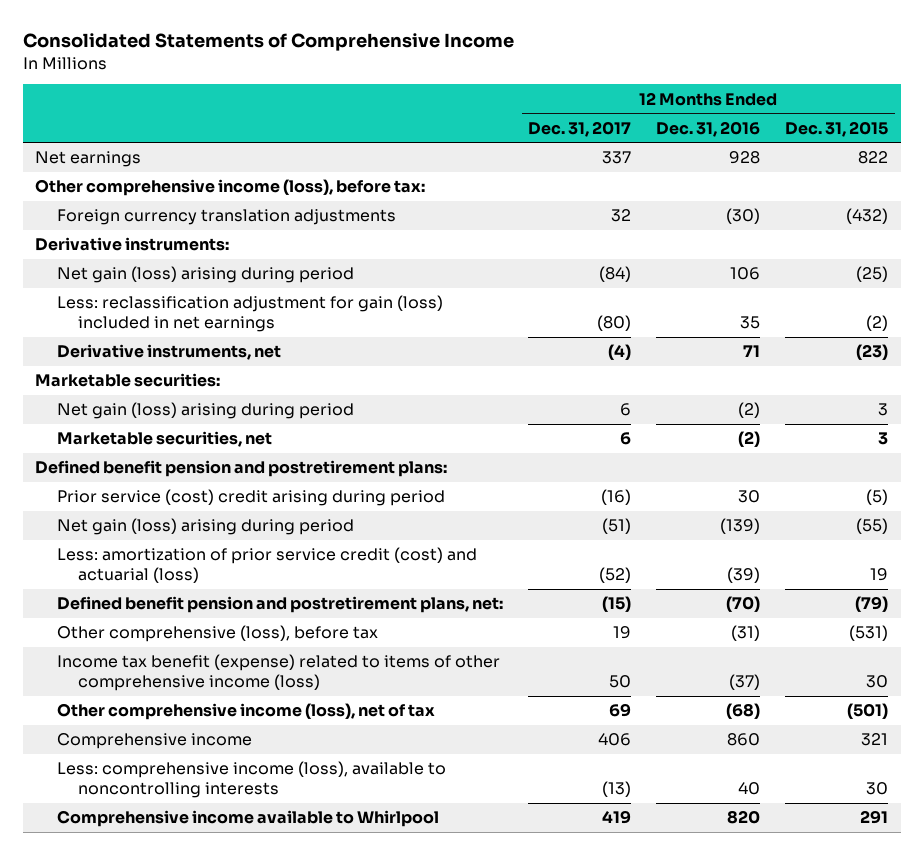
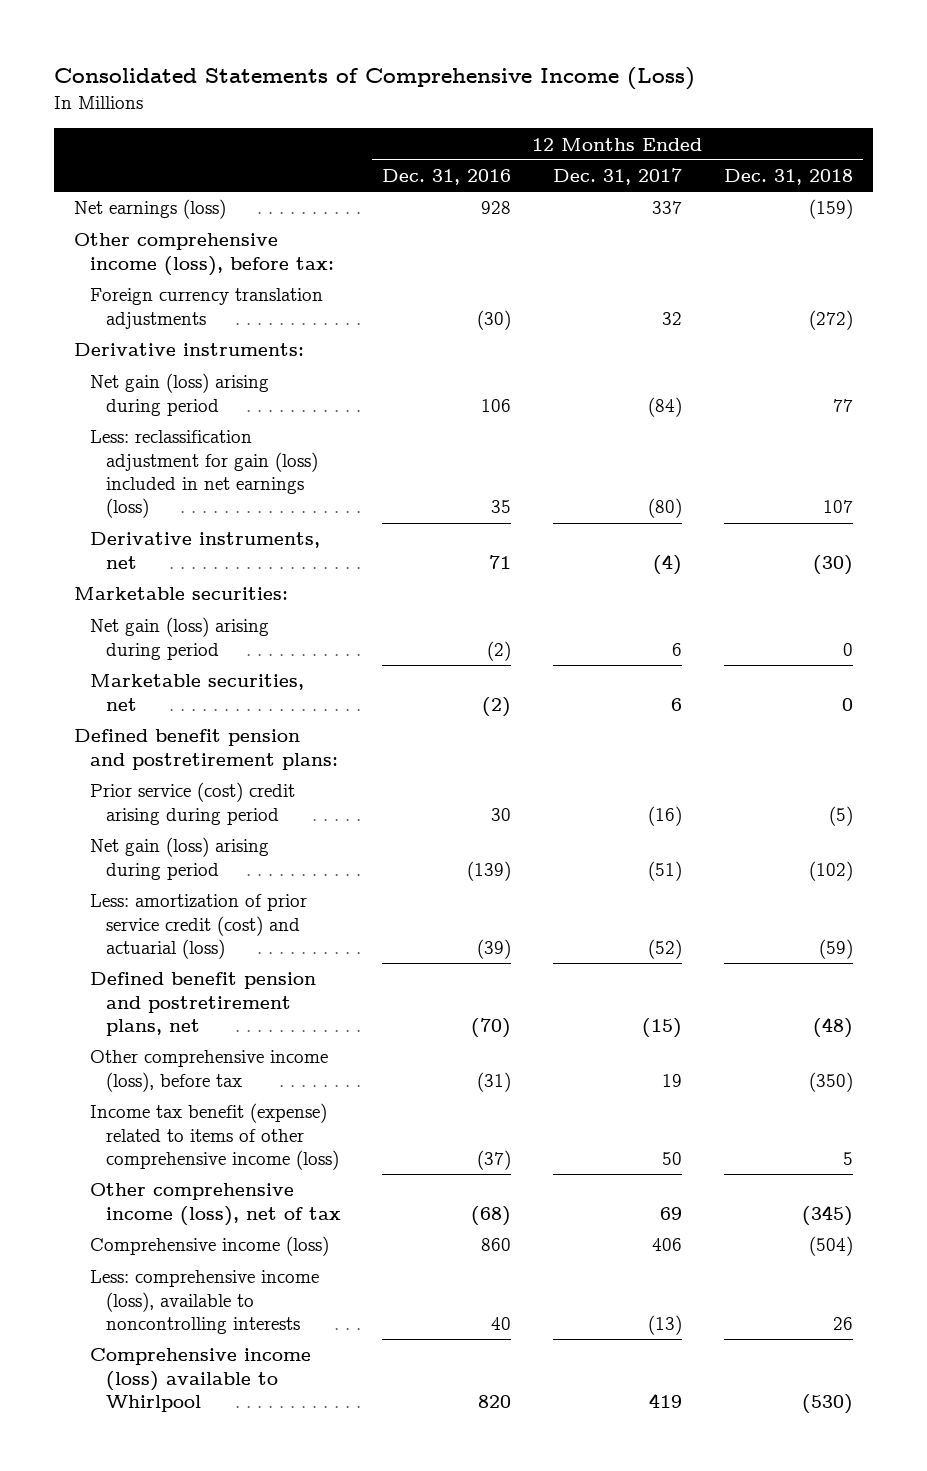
- Consolidated Statements of Comprehensive Income
+ Consolidated Statements of Comprehensive Income (Loss)
- | 12 Months Ended Dec. 31, 2017 | 12 Months Ended Dec. 31, 2016 | 12 Months Ended Dec. 31, 2015
+ | 12 Months Ended Dec. 31, 2016 | 12 Months Ended Dec. 31, 2017 | 12 Months Ended Dec. 31, 2018
- Net earnings | 337 | 928 | 822
+ Net earnings (loss) | 928 | 337 | (159)
- Less: reclassification adjustment for gain (loss) included in net earnings | (80) | 35 | (2)
+ Less: reclassification adjustment for gain (loss) included in net earnings (loss) | 35 | (80) | 107
- Defined benefit pension and postretirement plans, net: | (15) | (70) | (79)
- Other comprehensive (loss), before tax | 19 | (31) | (531)
+ Defined benefit pension and postretirement plans, net | (70) | (15) | (48)
+ Other comprehensive income (loss), before tax | (31) | 19 | (350)
- Comprehensive income | 406 | 860 | 321
+ Comprehensive income (loss) | 860 | 406 | (504)
- Comprehensive income available to Whirlpool | 419 | 820 | 291
+ Comprehensive income (loss) available to Whirlpool | 820 | 419 | (530)

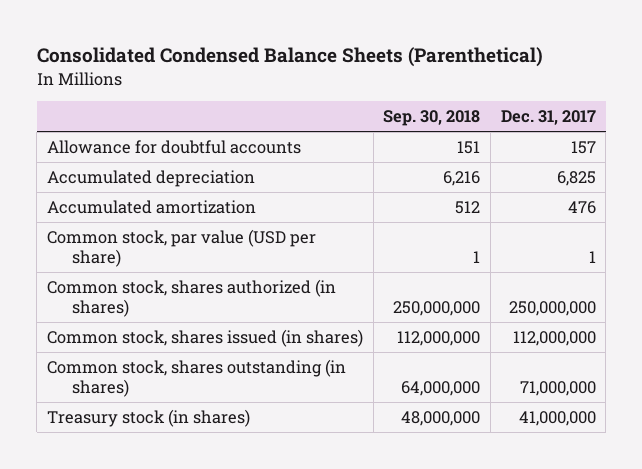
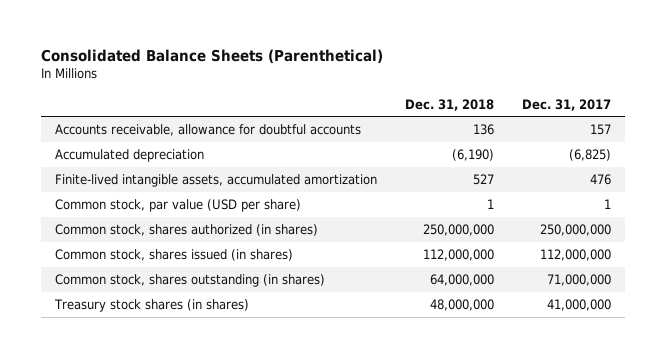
- Consolidated Condensed Balance Sheets (Parenthetical)
+ Consolidated Balance Sheets (Parenthetical)
- | Sep. 30, 2018 | Dec. 31, 2017
+ | Dec. 31, 2018 | Dec. 31, 2017
- Allowance for doubtful accounts | 151 | 157
- Accumulated depreciation | 6,216 | 6,825
- Accumulated amortization | 512 | 476
+ Accounts receivable, allowance for doubtful accounts | 136 | 157
+ Accumulated depreciation | (6,190) | (6,825)
+ Finite-lived intangible assets, accumulated amortization | 527 | 476
- Treasury stock (in shares) | 48,000,000 | 41,000,000
+ Treasury stock shares (in shares) | 48,000,000 | 41,000,000

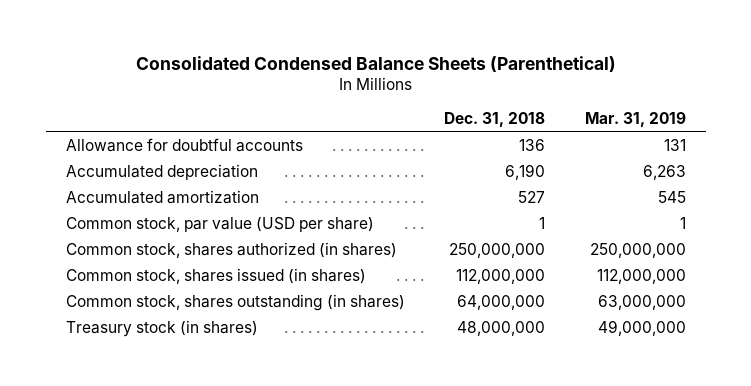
- Consolidated Balance Sheets (Parenthetical)
+ Consolidated Condensed Balance Sheets (Parenthetical)
- | Dec. 31, 2018 | Dec. 31, 2017
+ | Dec. 31, 2018 | Mar. 31, 2019
- Accounts receivable, allowance for doubtful accounts | 136 | 157
- Accumulated depreciation | (6,190) | (6,825)
- Finite-lived intangible assets, accumulated amortization | 527 | 476
+ Allowance for doubtful accounts | 136 | 131
+ Accumulated depreciation | 6,190 | 6,263
+ Accumulated amortization | 527 | 545
- Treasury stock shares (in shares) | 48,000,000 | 41,000,000
+ Treasury stock (in shares) | 48,000,000 | 49,000,000

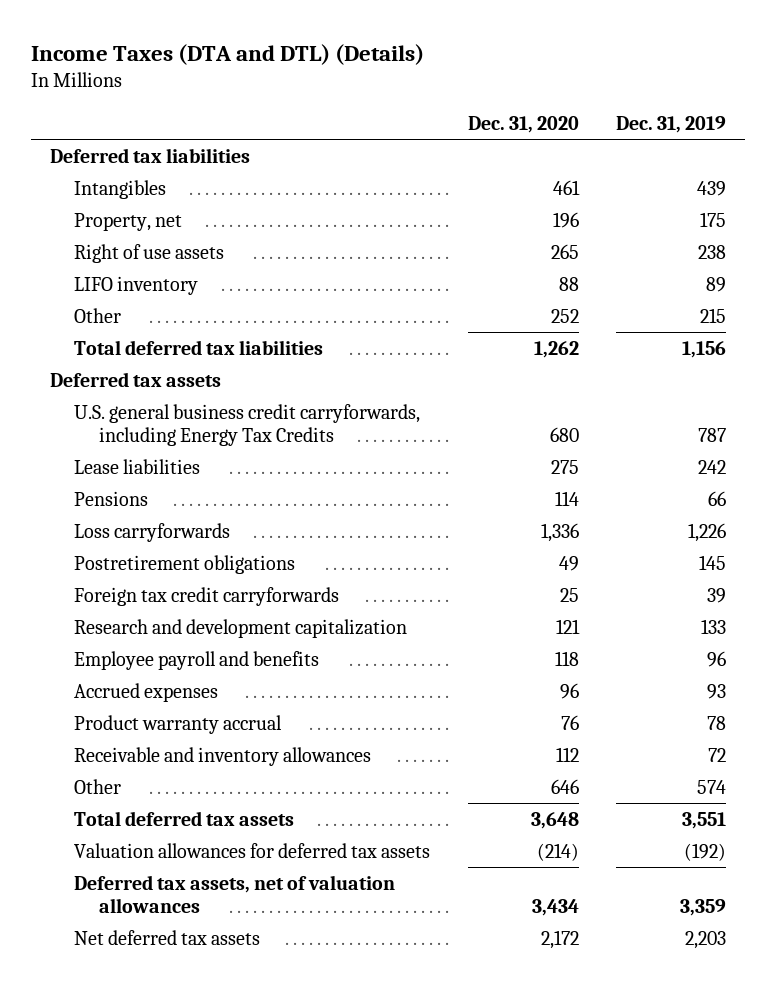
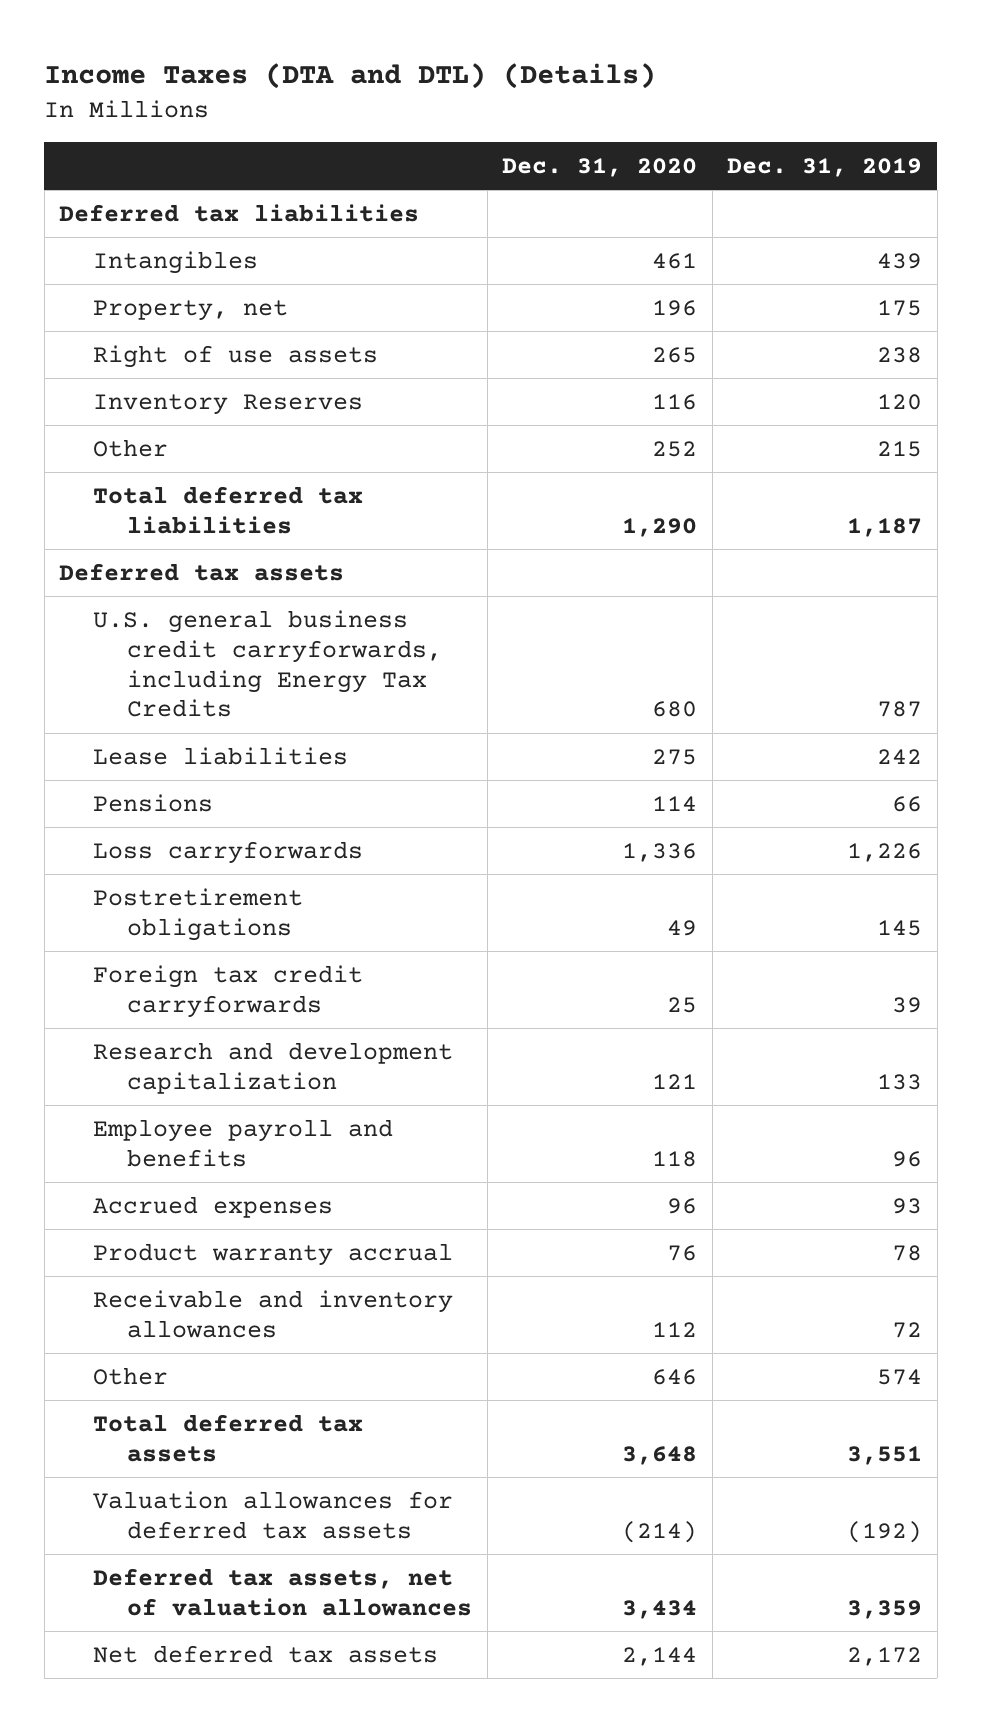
- LIFO inventory | 88 | 89
+ Inventory Reserves | 116 | 120
- Total deferred tax liabilities | 1,262 | 1,156
+ Total deferred tax liabilities | 1,290 | 1,187
- Net deferred tax assets | 2,172 | 2,203
+ Net deferred tax assets | 2,144 | 2,172

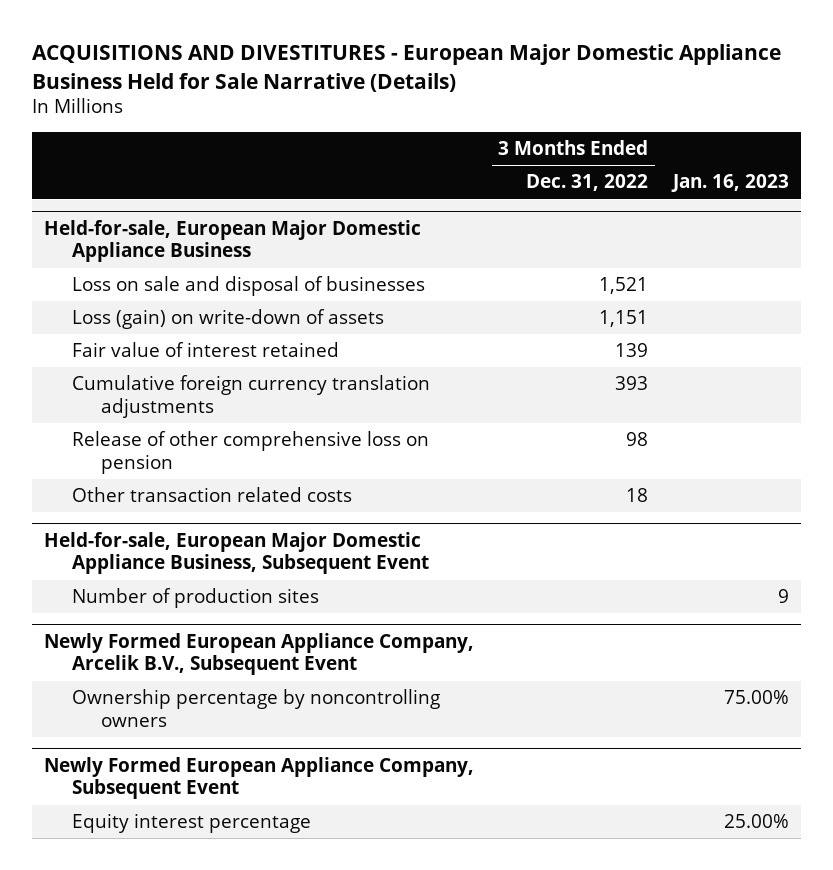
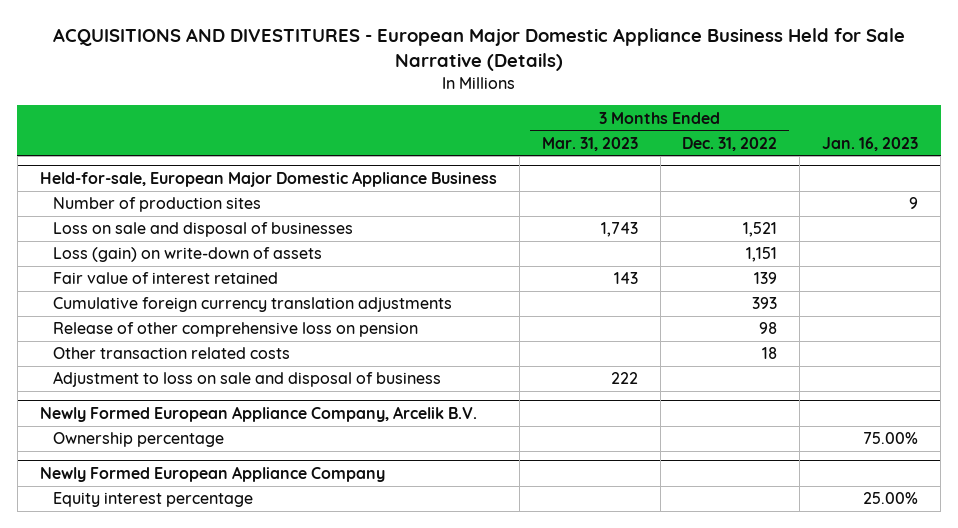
- | 3 Months Ended Dec. 31, 2022 | Jan. 16, 2023
+ | 3 Months Ended Mar. 31, 2023 | 3 Months Ended Dec. 31, 2022 | Jan. 16, 2023
@ Held-for-sale, European Major Domestic Appliance Business
+ Number of production sites | | | 9
- Held-for-sale, European Major Domestic Appliance Business, Subsequent Event
- Number of production sites | | 9
- Newly Formed European Appliance Company, Arcelik B.V., Subsequent Event
- Ownership percentage by noncontrolling owners | | 75.00%
- Newly Formed European Appliance Company, Subsequent Event
@ Held-for-sale, European Major Domestic Appliance Business
+ Adjustment to loss on sale and disposal of business | 222 | |
+ Newly Formed European Appliance Company, Arcelik B.V.
+ Ownership percentage | | | 75.00%
+ Newly Formed European Appliance Company

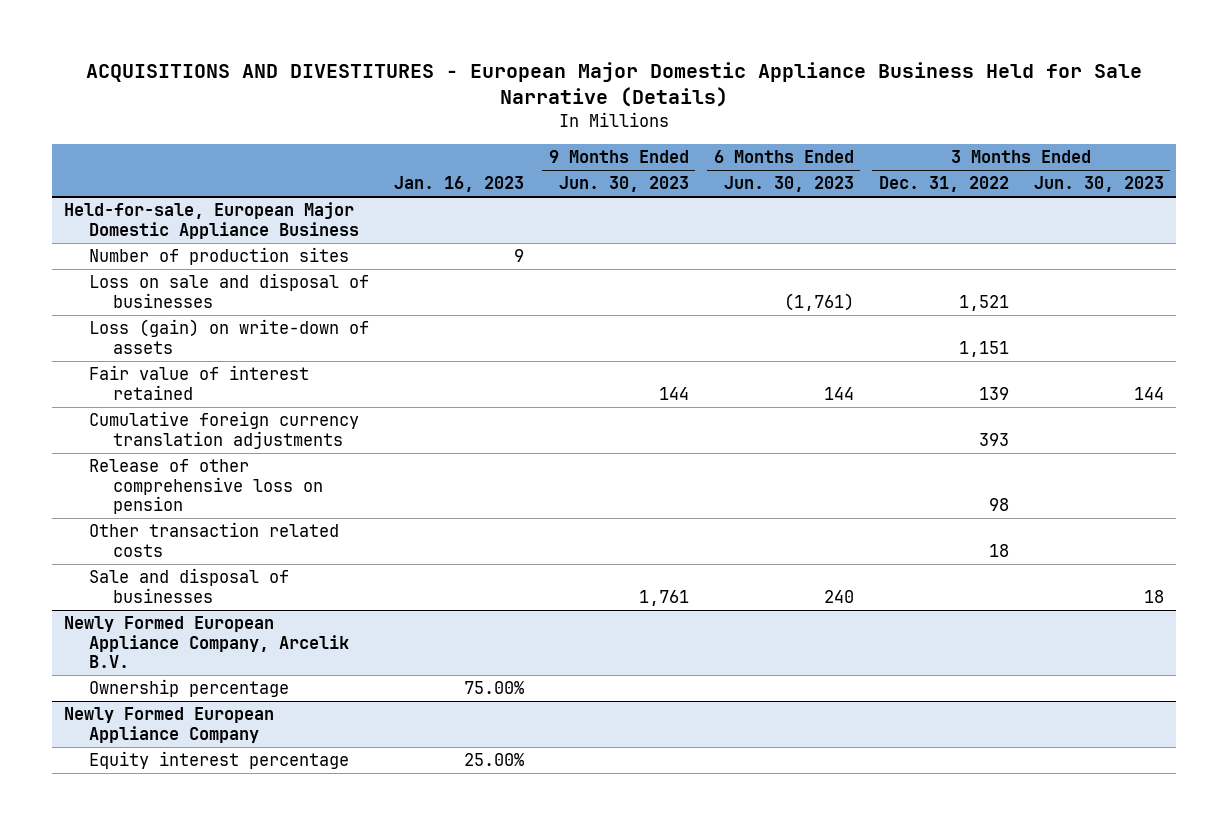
- | 3 Months Ended Mar. 31, 2023 | 3 Months Ended Dec. 31, 2022 | Jan. 16, 2023
+ | Jan. 16, 2023 | 9 Months Ended Jun. 30, 2023 | 6 Months Ended Jun. 30, 2023 | 3 Months Ended Dec. 31, 2022 | 3 Months Ended Jun. 30, 2023
@ Held-for-sale, European Major Domestic Appliance Business
- Adjustment to loss on sale and disposal of business | 222 | |
+ Sale and disposal of businesses | | 1,761 | 240 | | 18

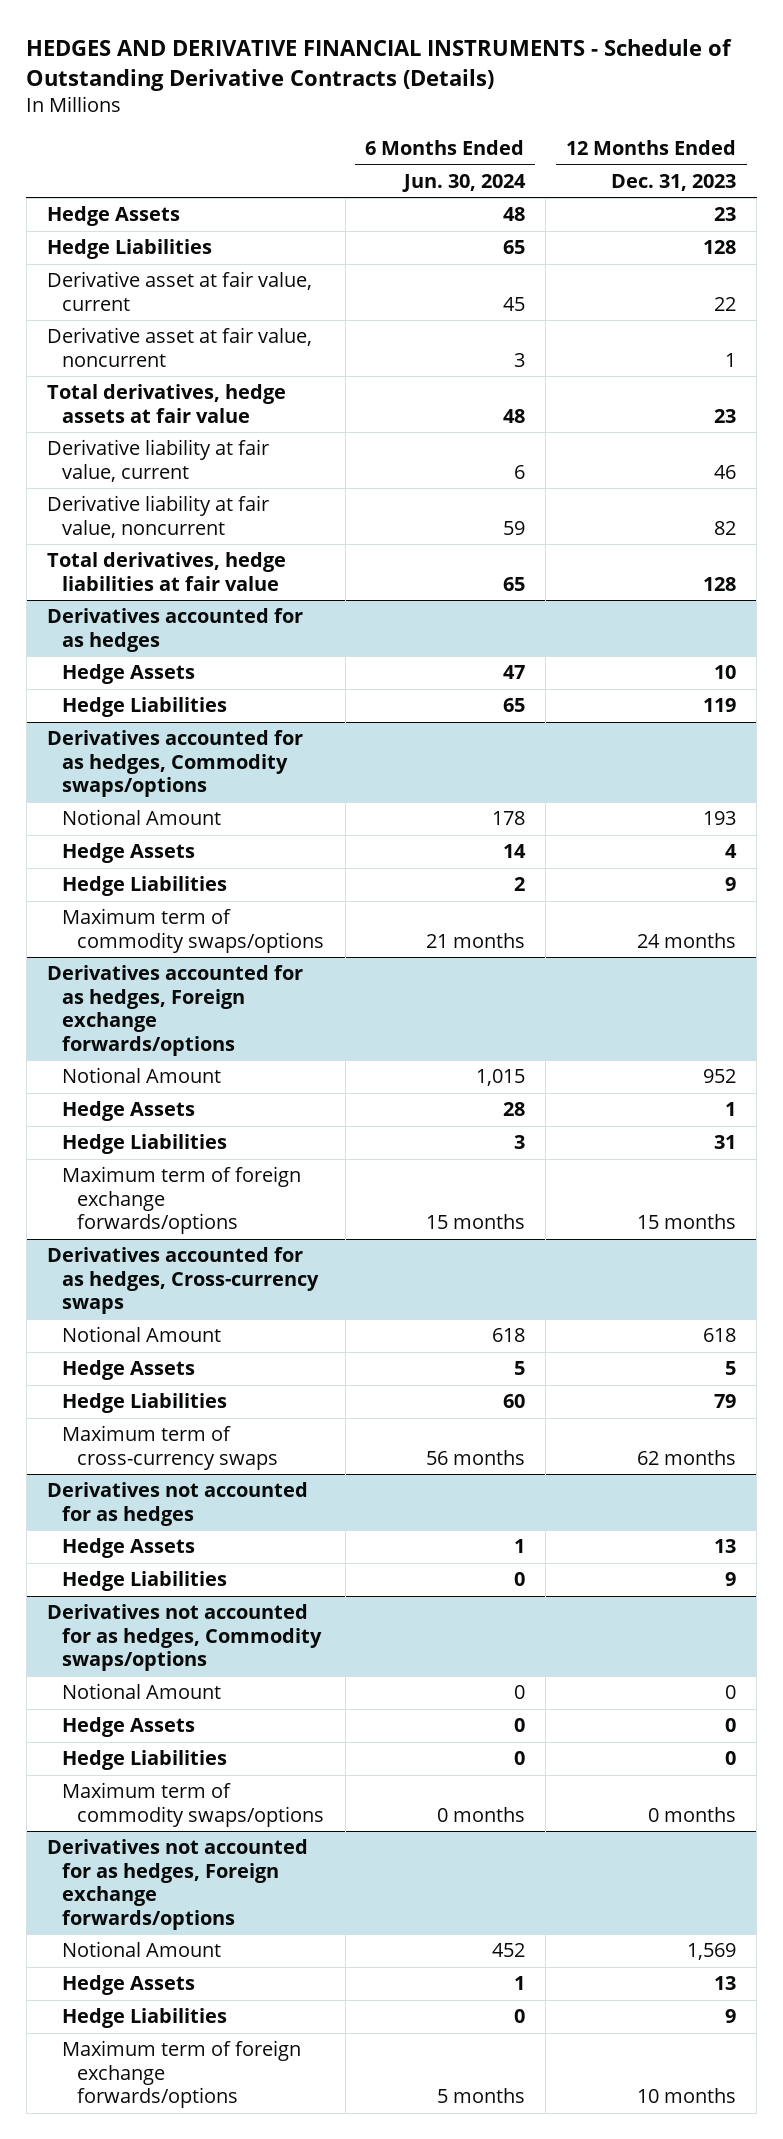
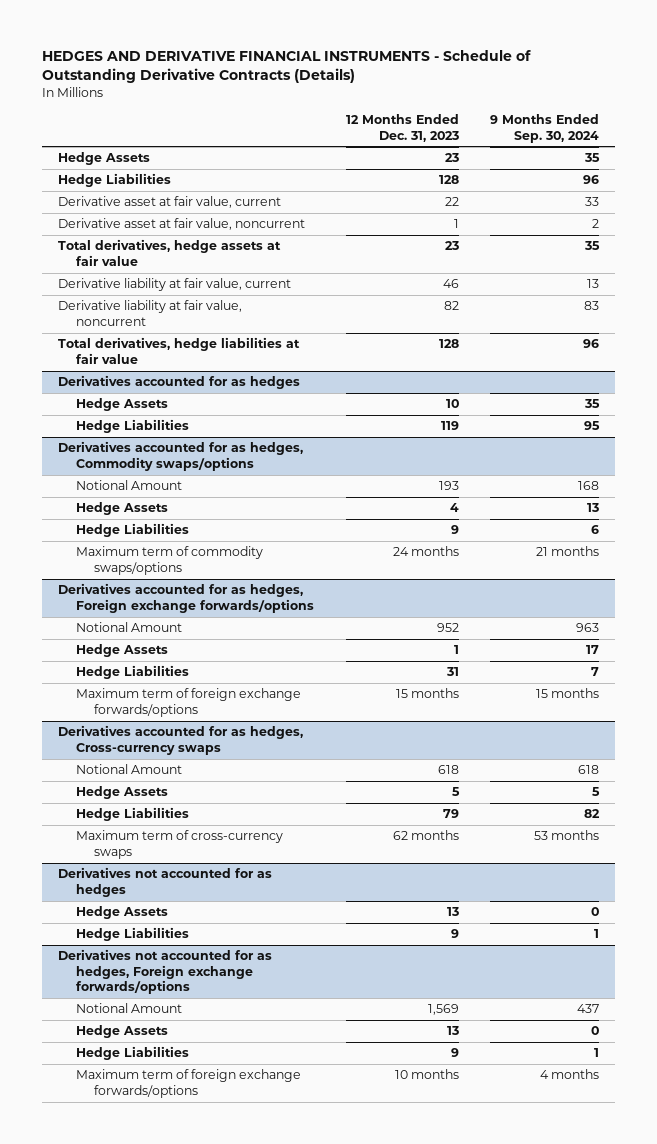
- | 6 Months Ended Jun. 30, 2024 | 12 Months Ended Dec. 31, 2023
+ | 12 Months Ended Dec. 31, 2023 | 9 Months Ended Sep. 30, 2024
- Derivatives not accounted for as hedges, Commodity swaps/options
- Notional Amount | 0 | 0
- Hedge Assets | 0 | 0
- Hedge Liabilities | 0 | 0
- Maximum term of commodity swaps/options | 0 months | 0 months

